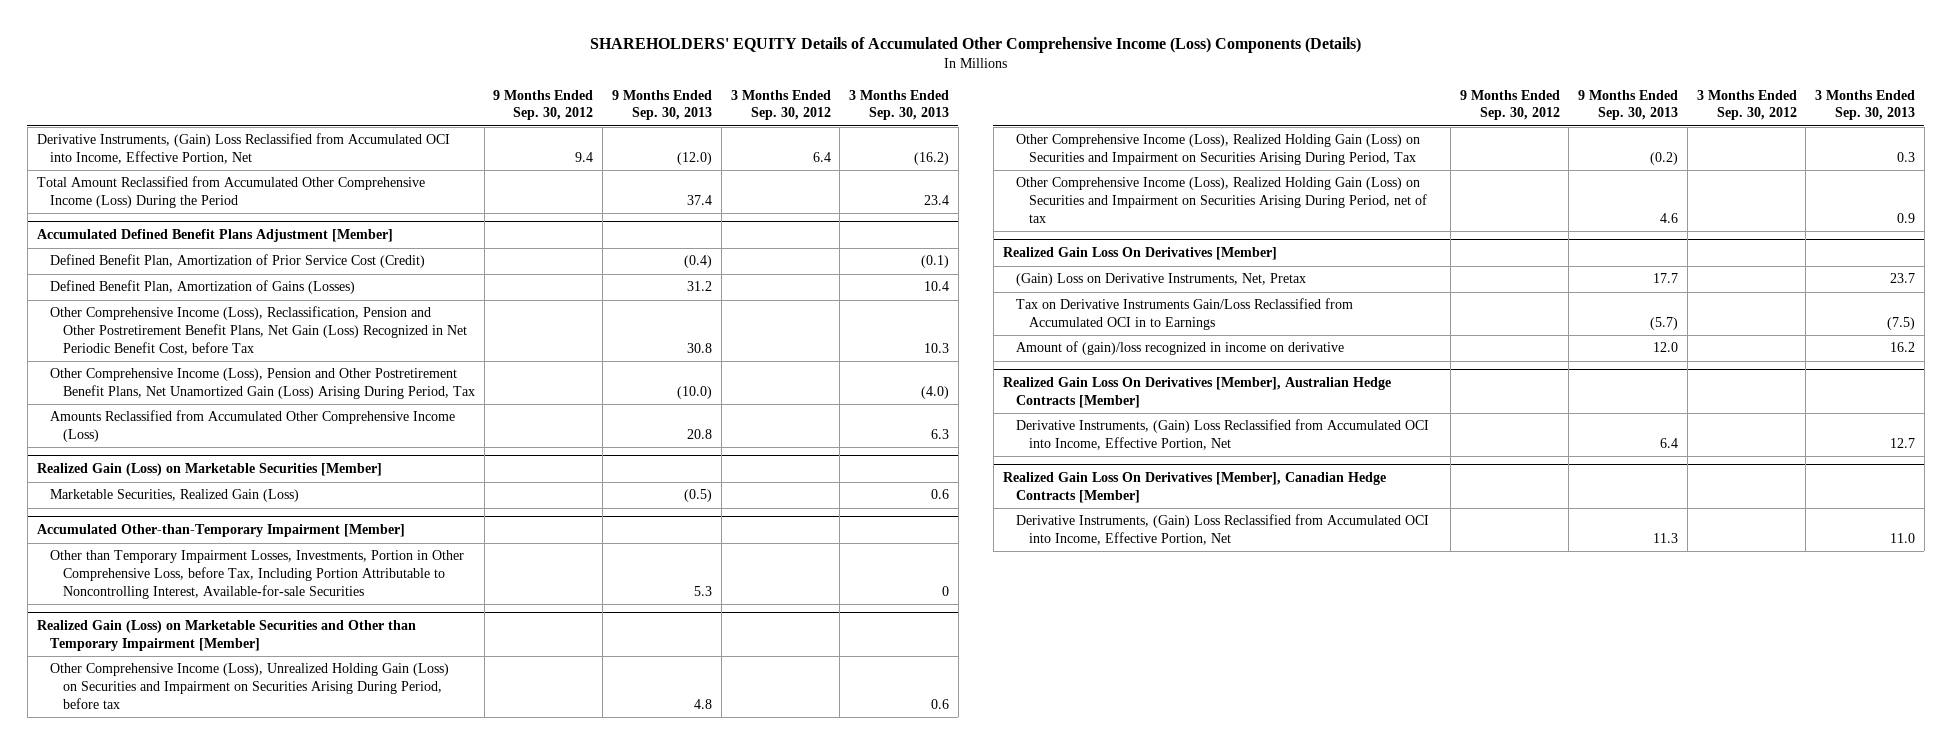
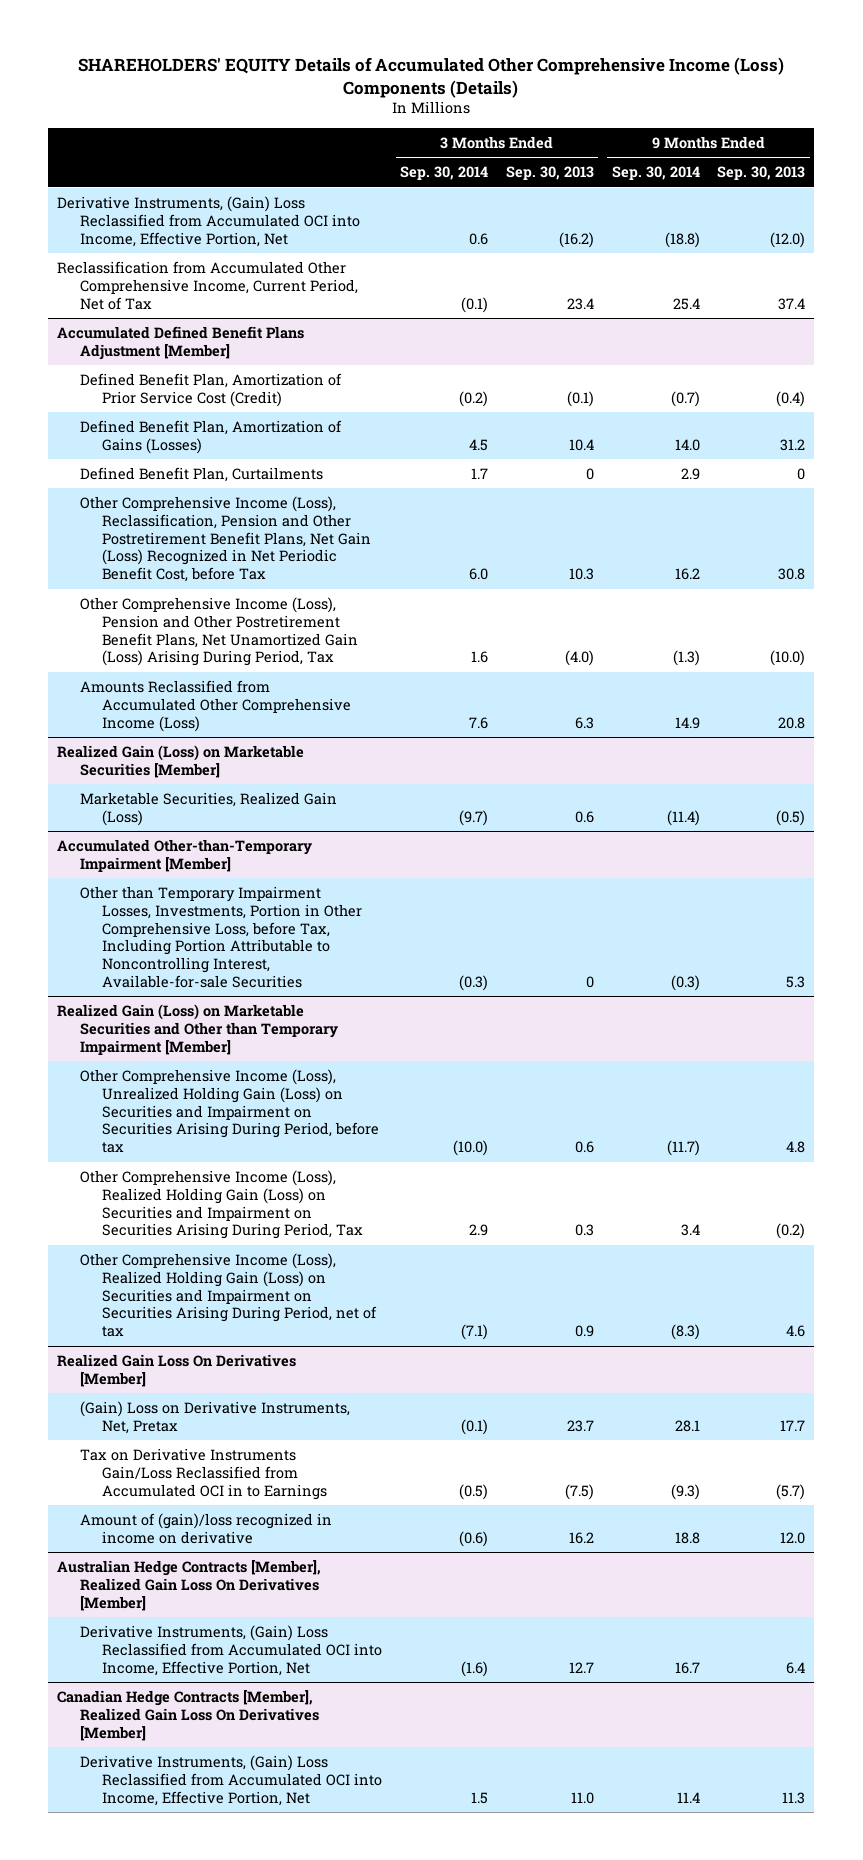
- | 9 Months Ended Sep. 30, 2012 | 9 Months Ended Sep. 30, 2013 | 3 Months Ended Sep. 30, 2012 | 3 Months Ended Sep. 30, 2013
+ | 3 Months Ended Sep. 30, 2014 | 3 Months Ended Sep. 30, 2013 | 9 Months Ended Sep. 30, 2014 | 9 Months Ended Sep. 30, 2013
- Total Amount Reclassified from Accumulated Other Comprehensive Income (Loss) During the Period | | 37.4 | | 23.4
+ Reclassification from Accumulated Other Comprehensive Income, Current Period, Net of Tax | (0.1) | 23.4 | 25.4 | 37.4
@ Accumulated Defined Benefit Plans Adjustment [Member]
+ Defined Benefit Plan, Curtailments | 1.7 | 0 | 2.9 | 0
- Realized Gain Loss On Derivatives [Member], Australian Hedge Contracts [Member]
+ Australian Hedge Contracts [Member], Realized Gain Loss On Derivatives [Member]
- Realized Gain Loss On Derivatives [Member], Canadian Hedge Contracts [Member]
+ Canadian Hedge Contracts [Member], Realized Gain Loss On Derivatives [Member]

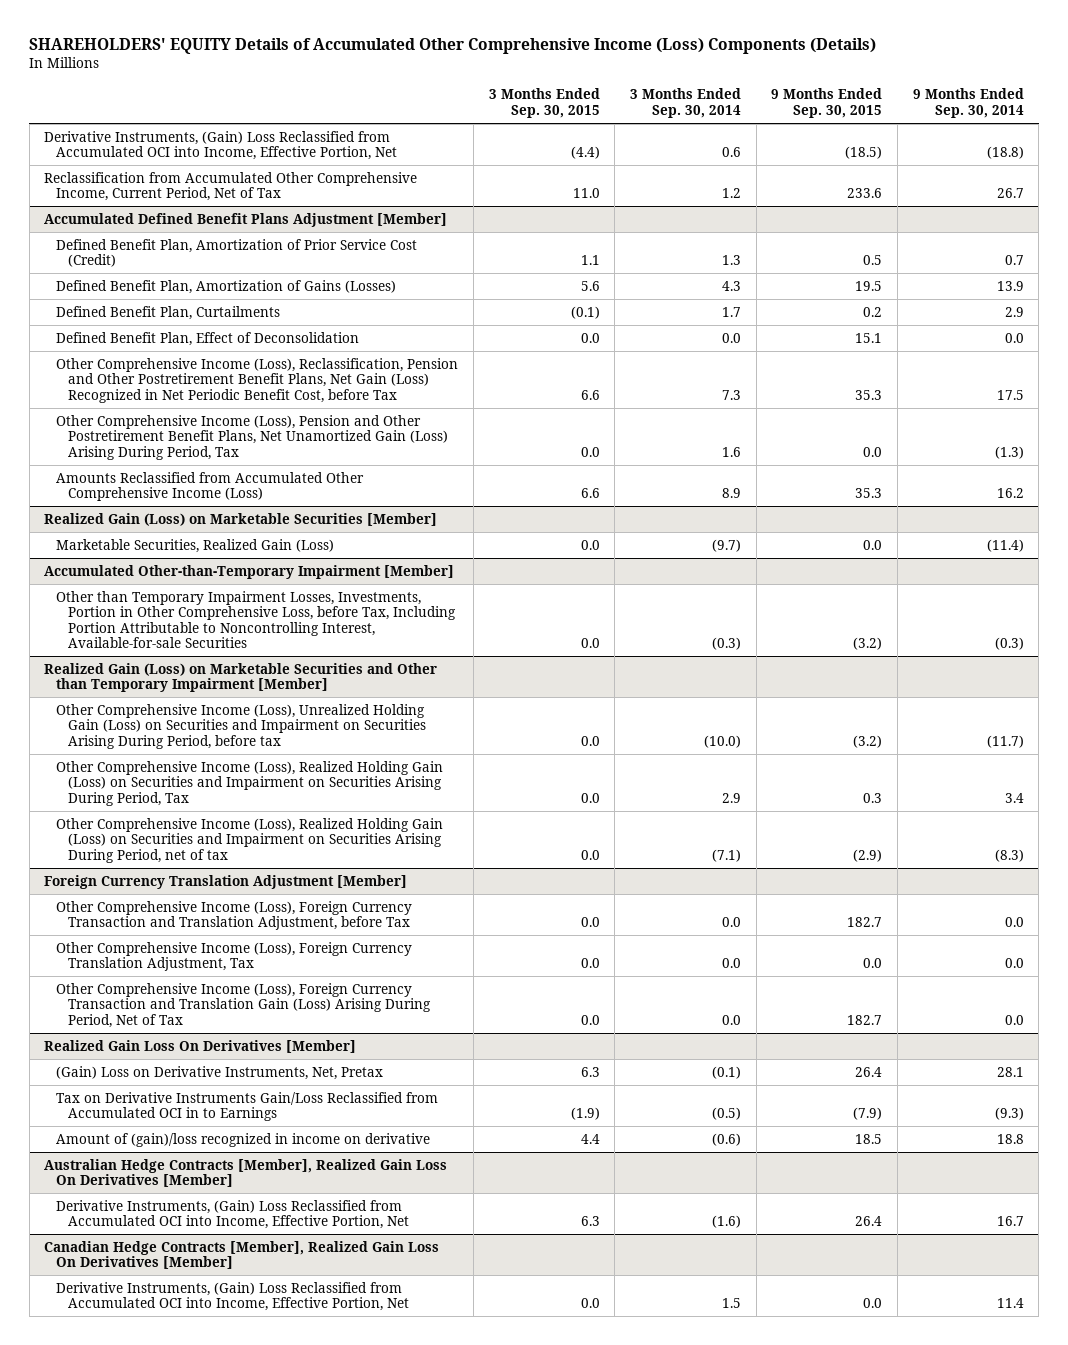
- | 3 Months Ended Sep. 30, 2014 | 3 Months Ended Sep. 30, 2013 | 9 Months Ended Sep. 30, 2014 | 9 Months Ended Sep. 30, 2013
+ | 3 Months Ended Sep. 30, 2015 | 3 Months Ended Sep. 30, 2014 | 9 Months Ended Sep. 30, 2015 | 9 Months Ended Sep. 30, 2014
- Reclassification from Accumulated Other Comprehensive Income, Current Period, Net of Tax | (0.1) | 23.4 | 25.4 | 37.4
+ Reclassification from Accumulated Other Comprehensive Income, Current Period, Net of Tax | 11.0 | 1.2 | 233.6 | 26.7
@ Accumulated Defined Benefit Plans Adjustment [Member]
- Defined Benefit Plan, Amortization of Prior Service Cost (Credit) | (0.2) | (0.1) | (0.7) | (0.4)
- Defined Benefit Plan, Amortization of Gains (Losses) | 4.5 | 10.4 | 14.0 | 31.2
+ Defined Benefit Plan, Amortization of Prior Service Cost (Credit) | 1.1 | 1.3 | 0.5 | 0.7
+ Defined Benefit Plan, Amortization of Gains (Losses) | 5.6 | 4.3 | 19.5 | 13.9
- Other Comprehensive Income (Loss), Reclassification, Pension and Other Postretirement Benefit Plans, Net Gain (Loss) Recognized in Net Periodic Benefit Cost, before Tax | 6.0 | 10.3 | 16.2 | 30.8
+ Defined Benefit Plan, Effect of Deconsolidation | 0.0 | 0.0 | 15.1 | 0.0
+ Other Comprehensive Income (Loss), Reclassification, Pension and Other Postretirement Benefit Plans, Net Gain (Loss) Recognized in Net Periodic Benefit Cost, before Tax | 6.6 | 7.3 | 35.3 | 17.5
- Amounts Reclassified from Accumulated Other Comprehensive Income (Loss) | 7.6 | 6.3 | 14.9 | 20.8
+ Amounts Reclassified from Accumulated Other Comprehensive Income (Loss) | 6.6 | 8.9 | 35.3 | 16.2
+ Foreign Currency Translation Adjustment [Member]
+ Other Comprehensive Income (Loss), Foreign Currency Transaction and Translation Adjustment, before Tax | 0.0 | 0.0 | 182.7 | 0.0
+ Other Comprehensive Income (Loss), Foreign Currency Translation Adjustment, Tax | 0.0 | 0.0 | 0.0 | 0.0
+ Other Comprehensive Income (Loss), Foreign Currency Transaction and Translation Gain (Loss) Arising During Period, Net of Tax | 0.0 | 0.0 | 182.7 | 0.0

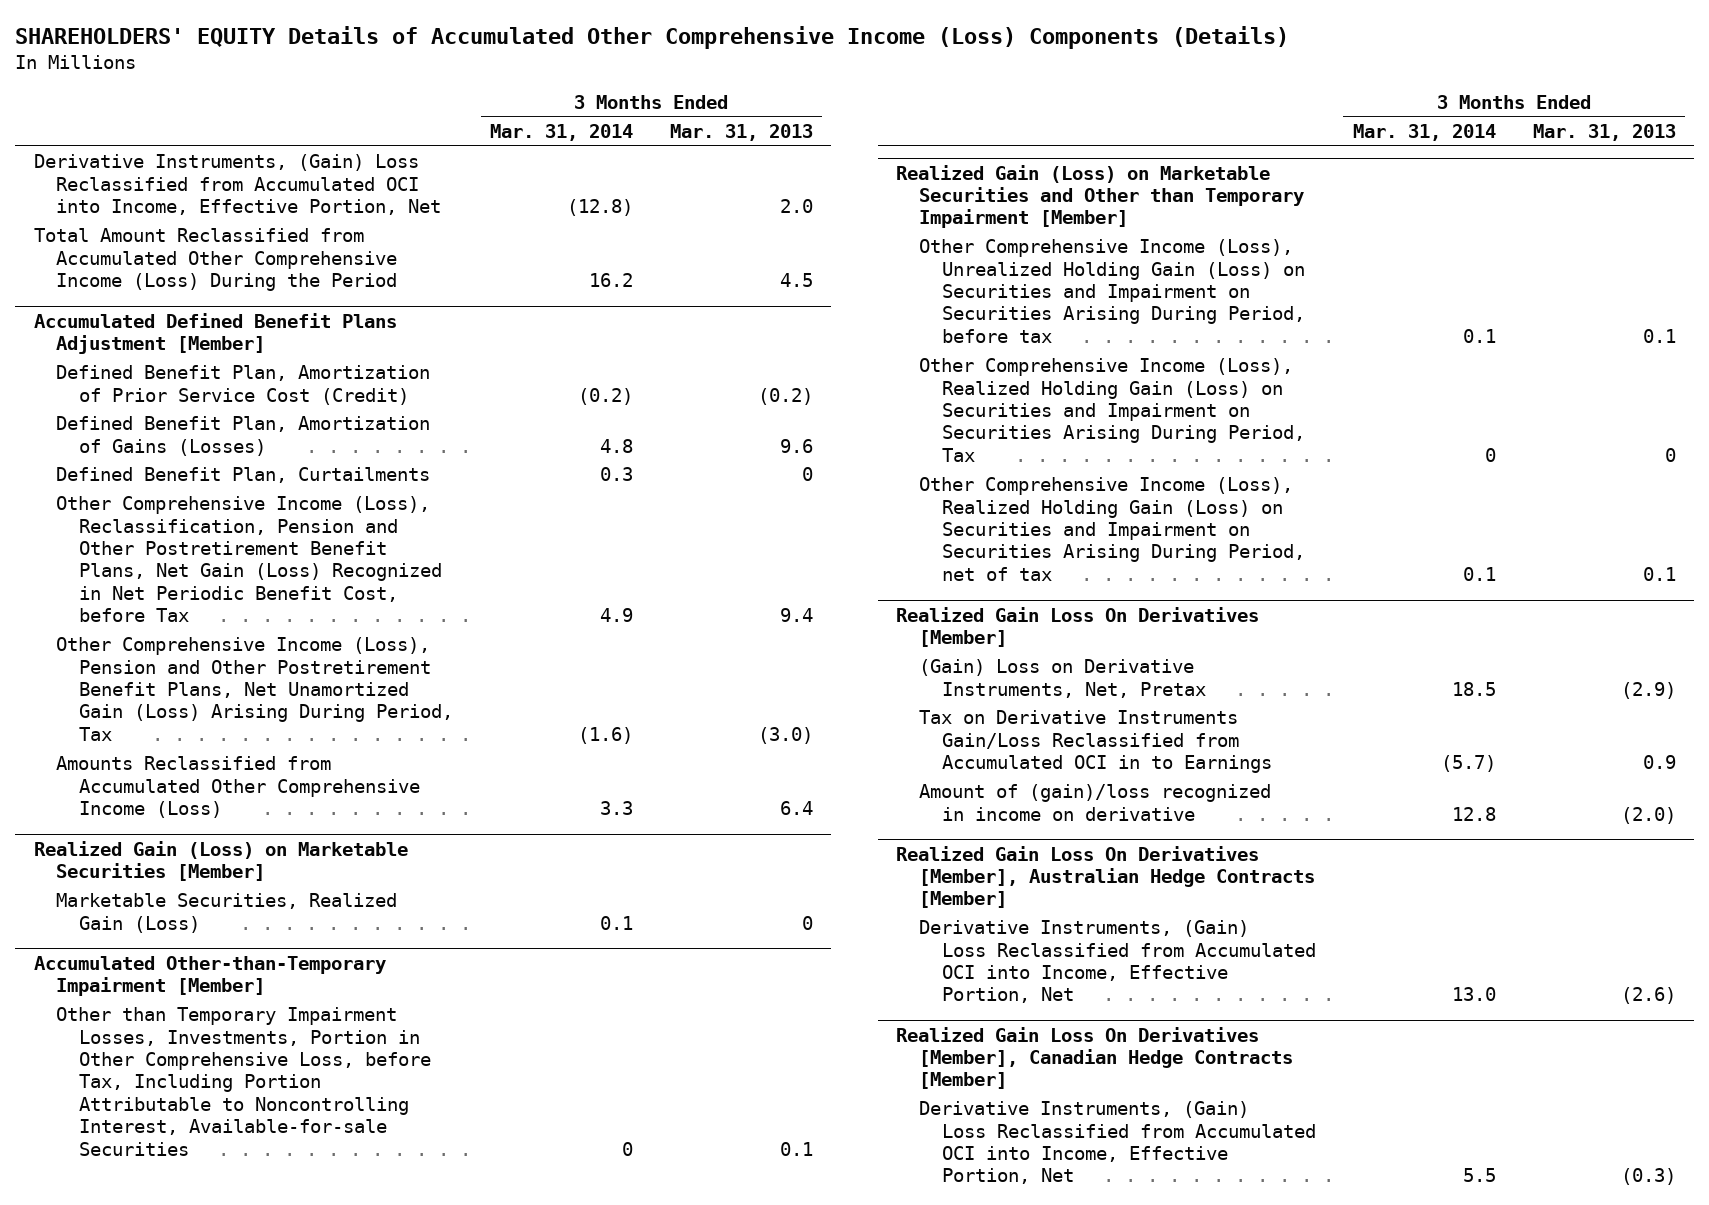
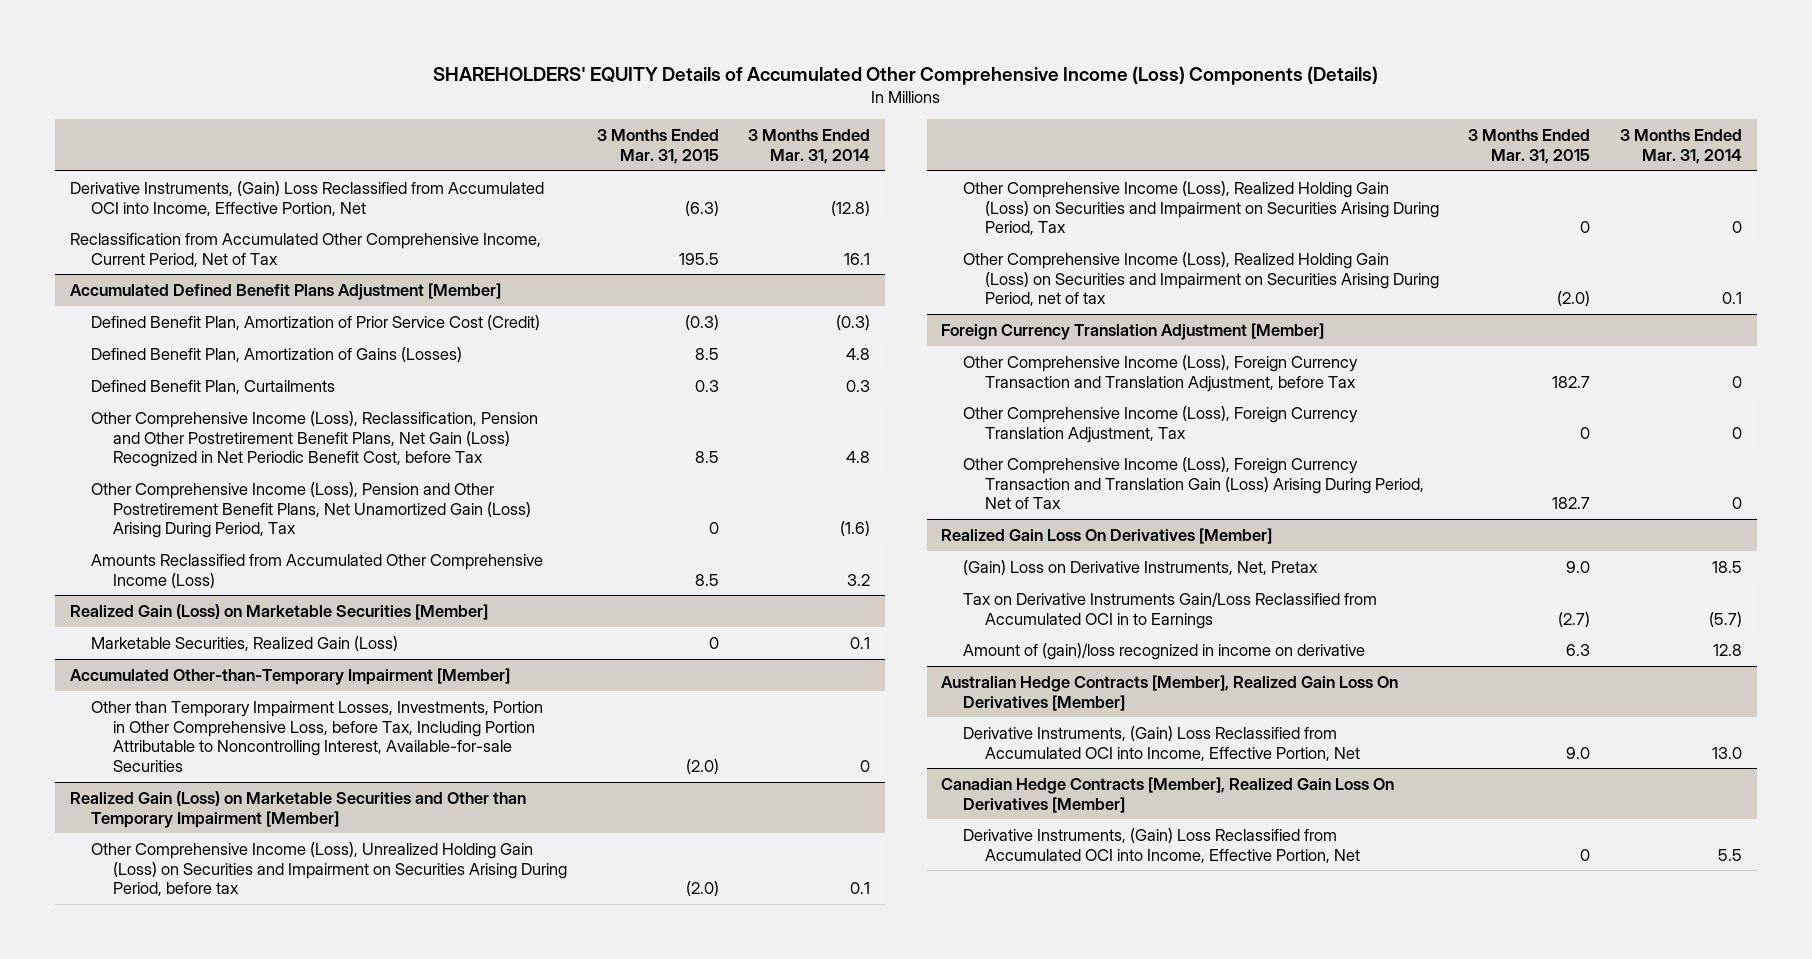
- | 3 Months Ended Mar. 31, 2014 | 3 Months Ended Mar. 31, 2013
+ | 3 Months Ended Mar. 31, 2015 | 3 Months Ended Mar. 31, 2014
- Total Amount Reclassified from Accumulated Other Comprehensive Income (Loss) During the Period | 16.2 | 4.5
+ Reclassification from Accumulated Other Comprehensive Income, Current Period, Net of Tax | 195.5 | 16.1
@ Accumulated Defined Benefit Plans Adjustment [Member]
- Defined Benefit Plan, Amortization of Prior Service Cost (Credit) | (0.2) | (0.2)
+ Defined Benefit Plan, Amortization of Prior Service Cost (Credit) | (0.3) | (0.3)
- Other Comprehensive Income (Loss), Reclassification, Pension and Other Postretirement Benefit Plans, Net Gain (Loss) Recognized in Net Periodic Benefit Cost, before Tax | 4.9 | 9.4
+ Other Comprehensive Income (Loss), Reclassification, Pension and Other Postretirement Benefit Plans, Net Gain (Loss) Recognized in Net Periodic Benefit Cost, before Tax | 8.5 | 4.8
- Amounts Reclassified from Accumulated Other Comprehensive Income (Loss) | 3.3 | 6.4
+ Amounts Reclassified from Accumulated Other Comprehensive Income (Loss) | 8.5 | 3.2
+ Foreign Currency Translation Adjustment [Member]
+ Other Comprehensive Income (Loss), Foreign Currency Transaction and Translation Adjustment, before Tax | 182.7 | 0
+ Other Comprehensive Income (Loss), Foreign Currency Translation Adjustment, Tax | 0 | 0
+ Other Comprehensive Income (Loss), Foreign Currency Transaction and Translation Gain (Loss) Arising During Period, Net of Tax | 182.7 | 0
- Realized Gain Loss On Derivatives [Member], Australian Hedge Contracts [Member]
+ Australian Hedge Contracts [Member], Realized Gain Loss On Derivatives [Member]
- Realized Gain Loss On Derivatives [Member], Canadian Hedge Contracts [Member]
+ Canadian Hedge Contracts [Member], Realized Gain Loss On Derivatives [Member]

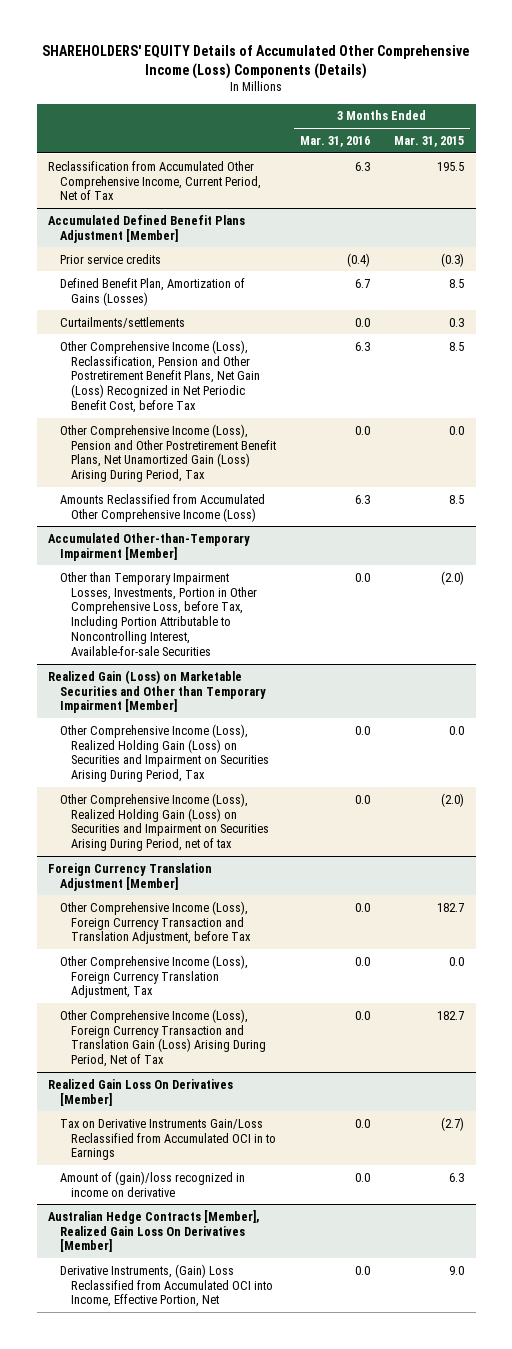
- | 3 Months Ended Mar. 31, 2015 | 3 Months Ended Mar. 31, 2014
+ | 3 Months Ended Mar. 31, 2016 | 3 Months Ended Mar. 31, 2015
- Derivative Instruments, (Gain) Loss Reclassified from Accumulated OCI into Income, Effective Portion, Net | (6.3) | (12.8)
@ Accumulated Defined Benefit Plans Adjustment [Member]
- Defined Benefit Plan, Amortization of Prior Service Cost (Credit) | (0.3) | (0.3)
+ Prior service credits | (0.4) | (0.3)
- Defined Benefit Plan, Curtailments | 0.3 | 0.3
+ Curtailments/settlements | 0.0 | 0.3
- Other Comprehensive Income (Loss), Pension and Other Postretirement Benefit Plans, Net Unamortized Gain (Loss) Arising During Period, Tax | 0 | (1.6)
+ Other Comprehensive Income (Loss), Pension and Other Postretirement Benefit Plans, Net Unamortized Gain (Loss) Arising During Period, Tax | 0.0 | 0.0
- Realized Gain (Loss) on Marketable Securities [Member]
- Marketable Securities, Realized Gain (Loss) | 0 | 0.1
@ Realized Gain (Loss) on Marketable Securities and Other than Temporary Impairment [Member]
- Other Comprehensive Income (Loss), Unrealized Holding Gain (Loss) on Securities and Impairment on Securities Arising During Period, before tax | (2.0) | 0.1
- Other Comprehensive Income (Loss), Realized Holding Gain (Loss) on Securities and Impairment on Securities Arising During Period, Tax | 0 | 0
+ Other Comprehensive Income (Loss), Realized Holding Gain (Loss) on Securities and Impairment on Securities Arising During Period, Tax | 0.0 | 0.0
@ Foreign Currency Translation Adjustment [Member]
- Other Comprehensive Income (Loss), Foreign Currency Translation Adjustment, Tax | 0 | 0
+ Other Comprehensive Income (Loss), Foreign Currency Translation Adjustment, Tax | 0.0 | 0.0
@ Realized Gain Loss On Derivatives [Member]
- (Gain) Loss on Derivative Instruments, Net, Pretax | 9.0 | 18.5
- Canadian Hedge Contracts [Member], Realized Gain Loss On Derivatives [Member]
- Derivative Instruments, (Gain) Loss Reclassified from Accumulated OCI into Income, Effective Portion, Net | 0 | 5.5

